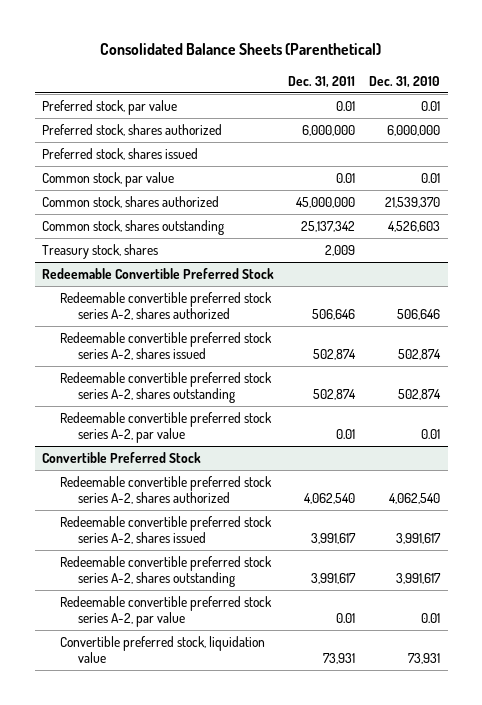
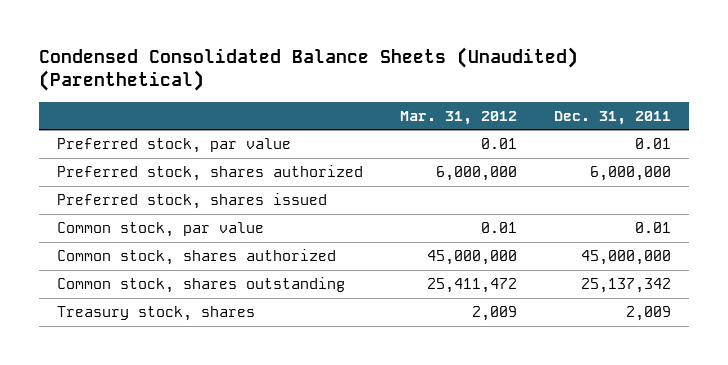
- Consolidated Balance Sheets (Parenthetical)
+ Condensed Consolidated Balance Sheets (Unaudited) (Parenthetical)
- | Dec. 31, 2011 | Dec. 31, 2010
+ | Mar. 31, 2012 | Dec. 31, 2011
- Redeemable Convertible Preferred Stock
- Redeemable convertible preferred stock series A-2, shares authorized | 506,646 | 506,646
- Redeemable convertible preferred stock series A-2, shares issued | 502,874 | 502,874
- Redeemable convertible preferred stock series A-2, shares outstanding | 502,874 | 502,874
- Redeemable convertible preferred stock series A-2, par value | 0.01 | 0.01
- Convertible Preferred Stock
- Redeemable convertible preferred stock series A-2, shares authorized | 4,062,540 | 4,062,540
- Redeemable convertible preferred stock series A-2, shares issued | 3,991,617 | 3,991,617
- Redeemable convertible preferred stock series A-2, shares outstanding | 3,991,617 | 3,991,617
- Redeemable convertible preferred stock series A-2, par value | 0.01 | 0.01
- Convertible preferred stock, liquidation value | 73,931 | 73,931

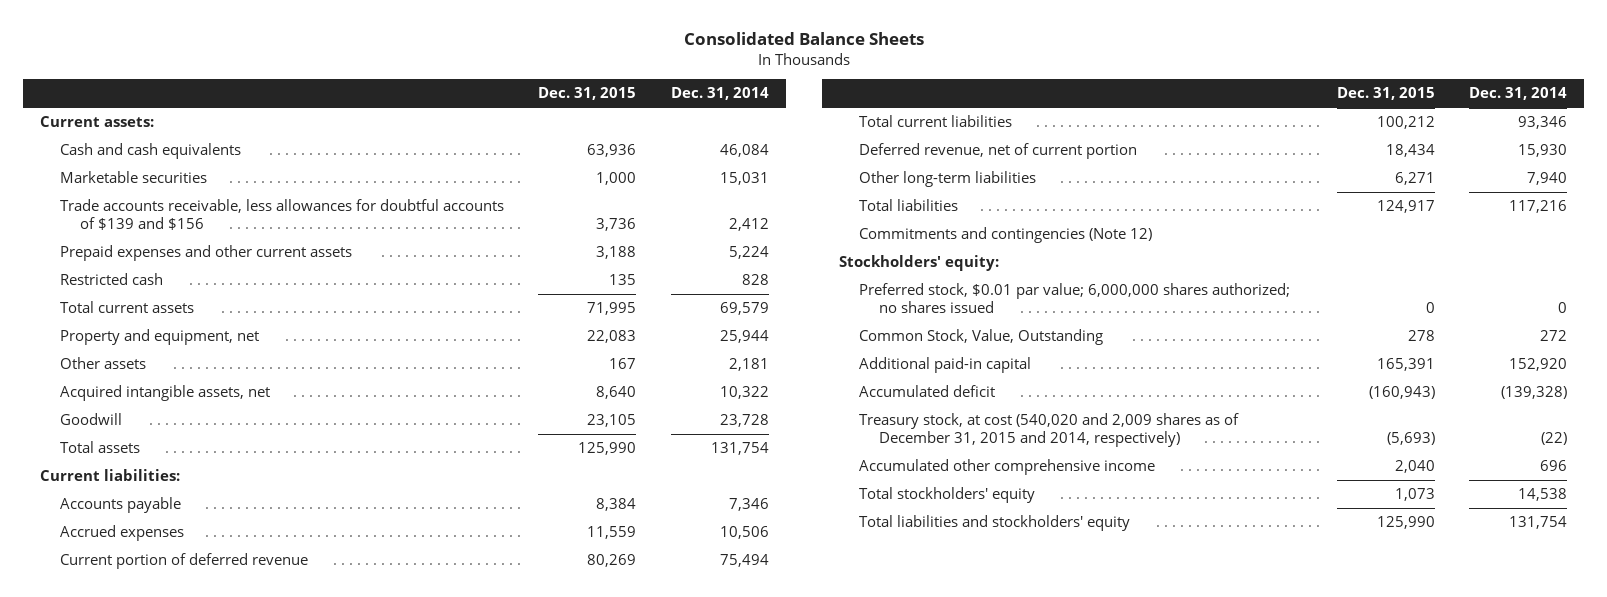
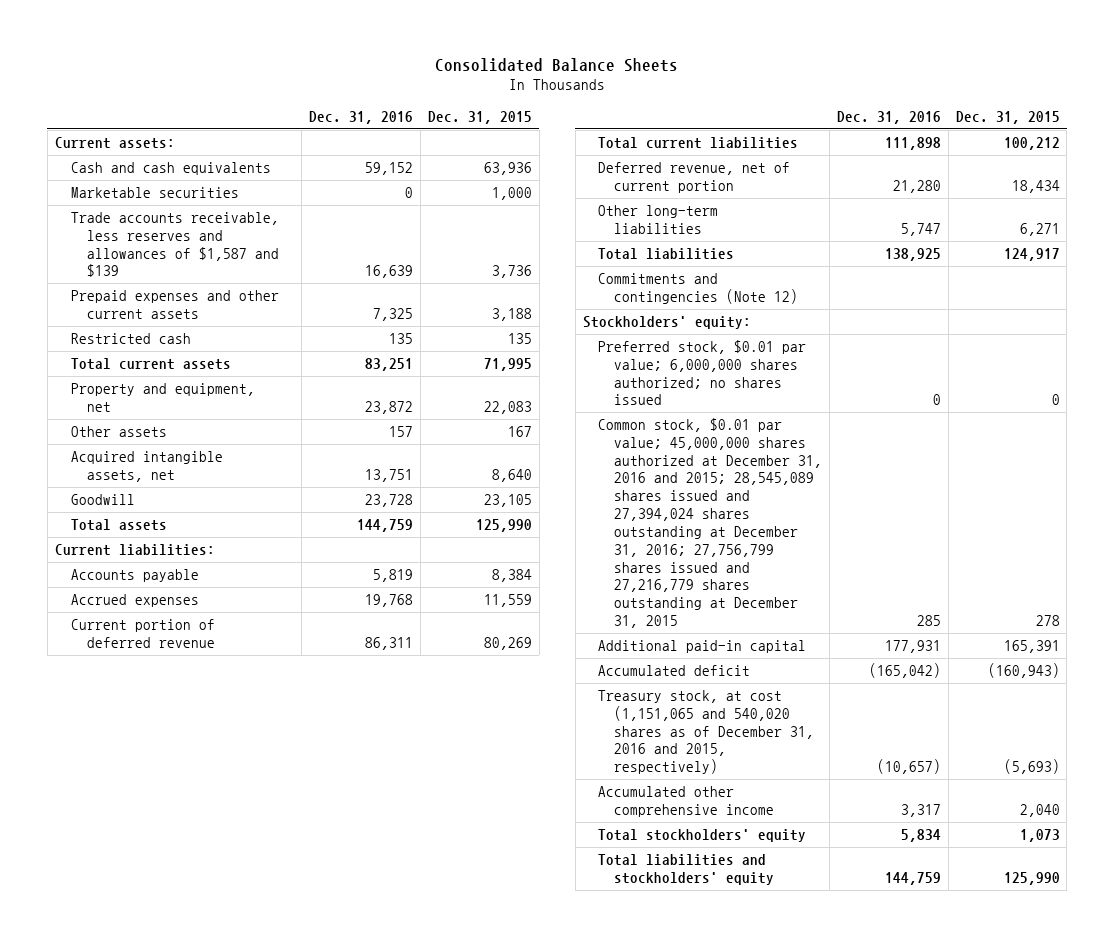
- | Dec. 31, 2015 | Dec. 31, 2014
+ | Dec. 31, 2016 | Dec. 31, 2015
- Trade accounts receivable, less allowances for doubtful accounts of $139 and $156 | 3,736 | 2,412
+ Trade accounts receivable, less reserves and allowances of $1,587 and $139 | 16,639 | 3,736
- Common Stock, Value, Outstanding | 278 | 272
+ Common stock, $0.01 par value; 45,000,000 shares authorized at December 31, 2016 and 2015; 28,545,089 shares issued and 27,394,024 shares outstanding at December 31, 2016; 27,756,799 shares issued and 27,216,779 shares outstanding at December 31, 2015 | 285 | 278
- Treasury stock, at cost (540,020 and 2,009 shares as of December 31, 2015 and 2014, respectively) | (5,693) | (22)
+ Treasury stock, at cost (1,151,065 and 540,020 shares as of December 31, 2016 and 2015, respectively) | (10,657) | (5,693)

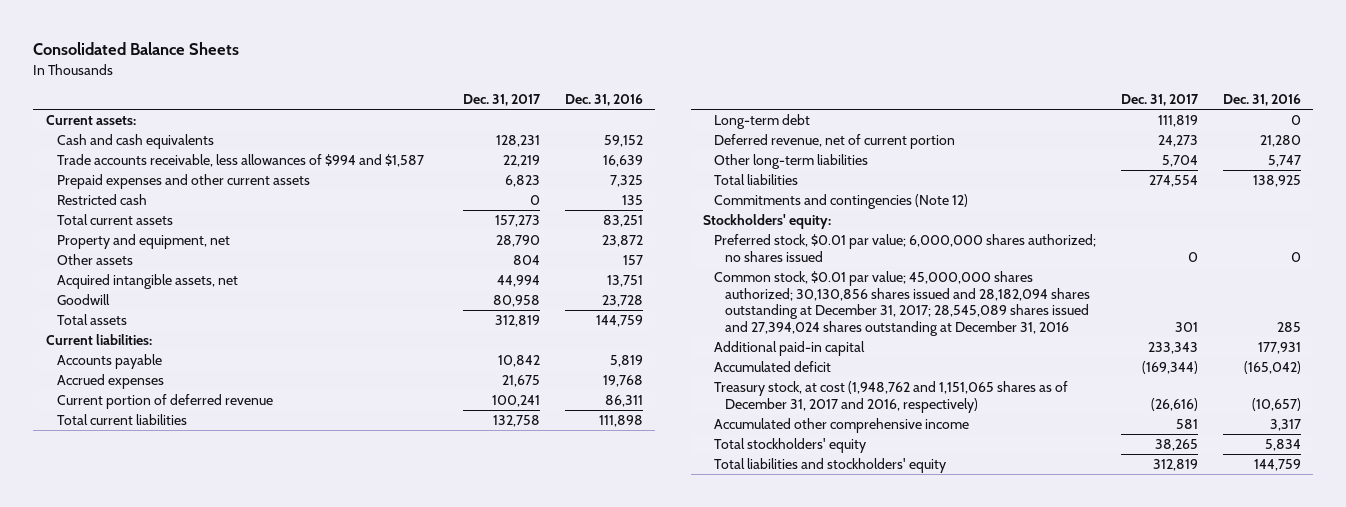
- | Dec. 31, 2016 | Dec. 31, 2015
+ | Dec. 31, 2017 | Dec. 31, 2016
- Marketable securities | 0 | 1,000
- Trade accounts receivable, less reserves and allowances of $1,587 and $139 | 16,639 | 3,736
+ Trade accounts receivable, less allowances of $994 and $1,587 | 22,219 | 16,639
+ Long-term debt | 111,819 | 0
- Common stock, $0.01 par value; 45,000,000 shares authorized at December 31, 2016 and 2015; 28,545,089 shares issued and 27,394,024 shares outstanding at December 31, 2016; 27,756,799 shares issued and 27,216,779 shares outstanding at December 31, 2015 | 285 | 278
+ Common stock, $0.01 par value; 45,000,000 shares authorized; 30,130,856 shares issued and 28,182,094 shares outstanding at December 31, 2017; 28,545,089 shares issued and 27,394,024 shares outstanding at December 31, 2016 | 301 | 285
- Treasury stock, at cost (1,151,065 and 540,020 shares as of December 31, 2016 and 2015, respectively) | (10,657) | (5,693)
+ Treasury stock, at cost (1,948,762 and 1,151,065 shares as of December 31, 2017 and 2016, respectively) | (26,616) | (10,657)

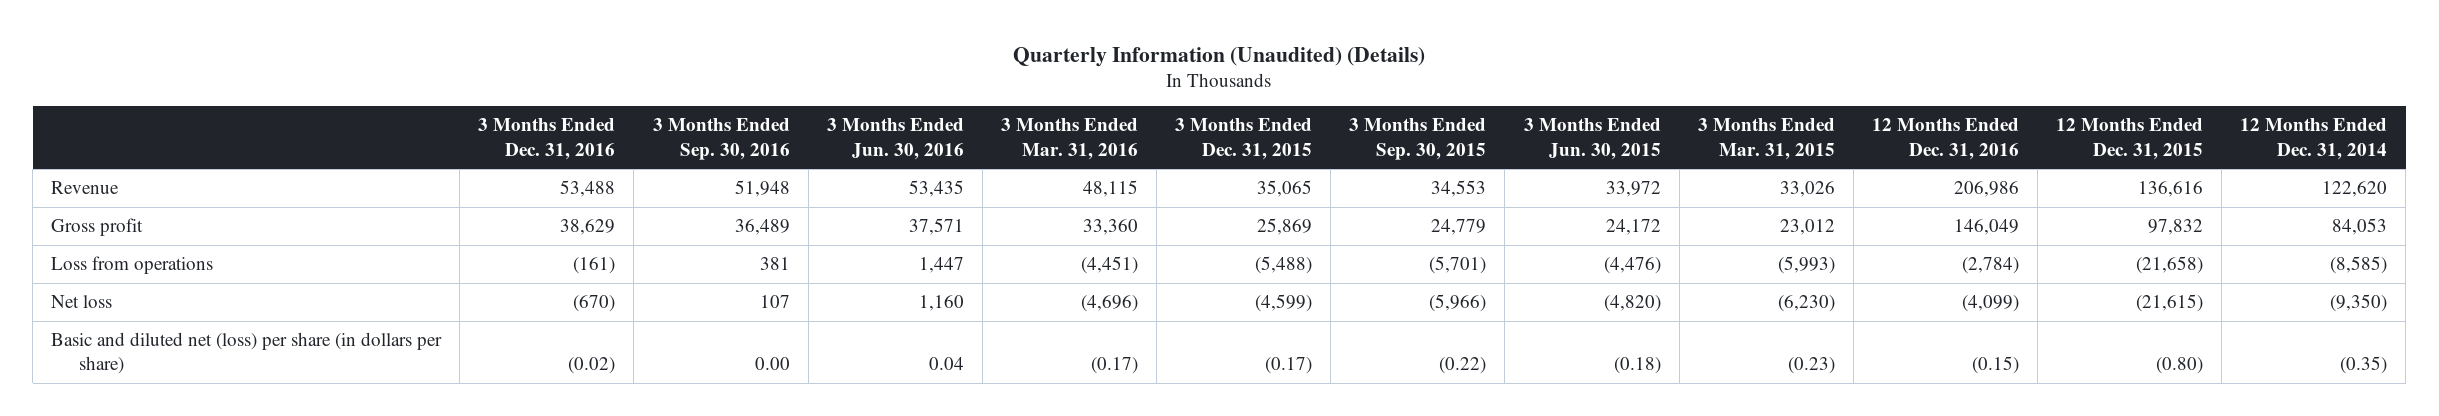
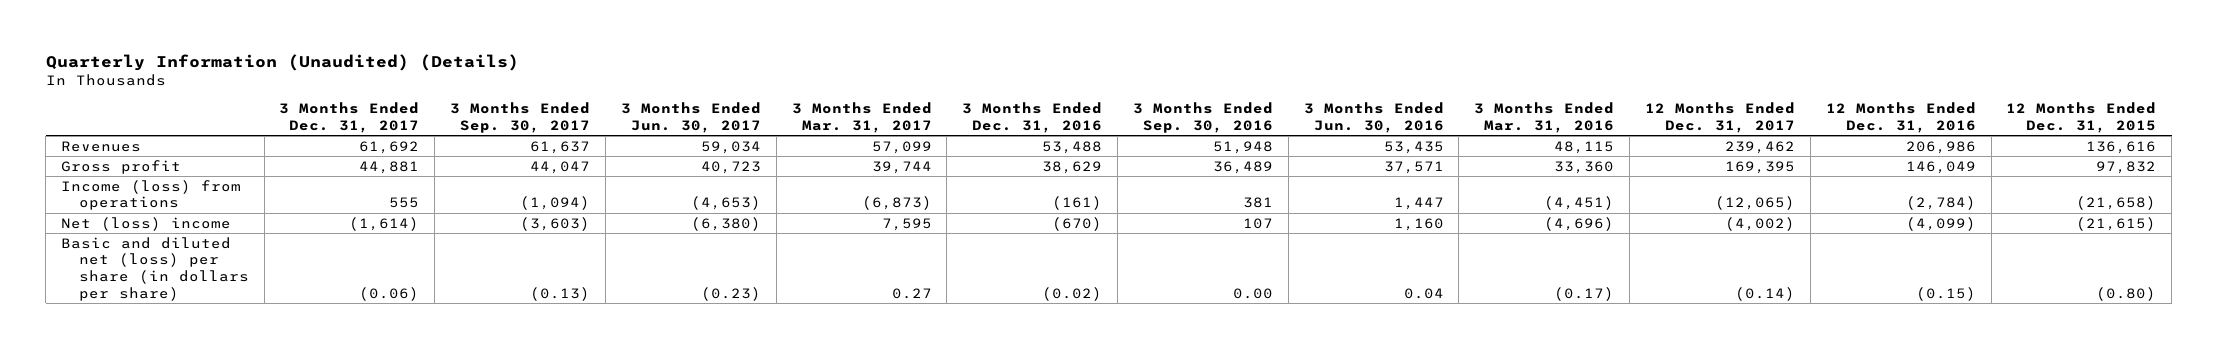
- | 3 Months Ended Dec. 31, 2016 | 3 Months Ended Sep. 30, 2016 | 3 Months Ended Jun. 30, 2016 | 3 Months Ended Mar. 31, 2016 | 3 Months Ended Dec. 31, 2015 | 3 Months Ended Sep. 30, 2015 | 3 Months Ended Jun. 30, 2015 | 3 Months Ended Mar. 31, 2015 | 12 Months Ended Dec. 31, 2016 | 12 Months Ended Dec. 31, 2015 | 12 Months Ended Dec. 31, 2014
+ | 3 Months Ended Dec. 31, 2017 | 3 Months Ended Sep. 30, 2017 | 3 Months Ended Jun. 30, 2017 | 3 Months Ended Mar. 31, 2017 | 3 Months Ended Dec. 31, 2016 | 3 Months Ended Sep. 30, 2016 | 3 Months Ended Jun. 30, 2016 | 3 Months Ended Mar. 31, 2016 | 12 Months Ended Dec. 31, 2017 | 12 Months Ended Dec. 31, 2016 | 12 Months Ended Dec. 31, 2015
- Revenue | 53,488 | 51,948 | 53,435 | 48,115 | 35,065 | 34,553 | 33,972 | 33,026 | 206,986 | 136,616 | 122,620
+ Revenues | 61,692 | 61,637 | 59,034 | 57,099 | 53,488 | 51,948 | 53,435 | 48,115 | 239,462 | 206,986 | 136,616
- Loss from operations | (161) | 381 | 1,447 | (4,451) | (5,488) | (5,701) | (4,476) | (5,993) | (2,784) | (21,658) | (8,585)
- Net loss | (670) | 107 | 1,160 | (4,696) | (4,599) | (5,966) | (4,820) | (6,230) | (4,099) | (21,615) | (9,350)
+ Income (loss) from operations | 555 | (1,094) | (4,653) | (6,873) | (161) | 381 | 1,447 | (4,451) | (12,065) | (2,784) | (21,658)
+ Net (loss) income | (1,614) | (3,603) | (6,380) | 7,595 | (670) | 107 | 1,160 | (4,696) | (4,002) | (4,099) | (21,615)

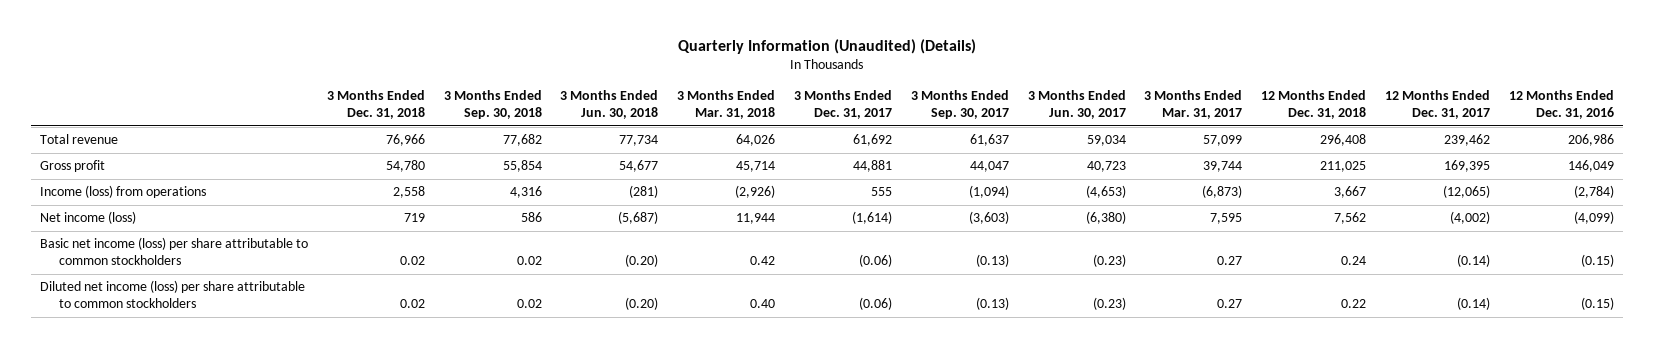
- | 3 Months Ended Dec. 31, 2017 | 3 Months Ended Sep. 30, 2017 | 3 Months Ended Jun. 30, 2017 | 3 Months Ended Mar. 31, 2017 | 3 Months Ended Dec. 31, 2016 | 3 Months Ended Sep. 30, 2016 | 3 Months Ended Jun. 30, 2016 | 3 Months Ended Mar. 31, 2016 | 12 Months Ended Dec. 31, 2017 | 12 Months Ended Dec. 31, 2016 | 12 Months Ended Dec. 31, 2015
+ | 3 Months Ended Dec. 31, 2018 | 3 Months Ended Sep. 30, 2018 | 3 Months Ended Jun. 30, 2018 | 3 Months Ended Mar. 31, 2018 | 3 Months Ended Dec. 31, 2017 | 3 Months Ended Sep. 30, 2017 | 3 Months Ended Jun. 30, 2017 | 3 Months Ended Mar. 31, 2017 | 12 Months Ended Dec. 31, 2018 | 12 Months Ended Dec. 31, 2017 | 12 Months Ended Dec. 31, 2016
- Revenues | 61,692 | 61,637 | 59,034 | 57,099 | 53,488 | 51,948 | 53,435 | 48,115 | 239,462 | 206,986 | 136,616
+ Total revenue | 76,966 | 77,682 | 77,734 | 64,026 | 61,692 | 61,637 | 59,034 | 57,099 | 296,408 | 239,462 | 206,986
- Net (loss) income | (1,614) | (3,603) | (6,380) | 7,595 | (670) | 107 | 1,160 | (4,696) | (4,002) | (4,099) | (21,615)
- Basic and diluted net (loss) per share (in dollars per share) | (0.06) | (0.13) | (0.23) | 0.27 | (0.02) | 0.00 | 0.04 | (0.17) | (0.14) | (0.15) | (0.80)
+ Net income (loss) | 719 | 586 | (5,687) | 11,944 | (1,614) | (3,603) | (6,380) | 7,595 | 7,562 | (4,002) | (4,099)
+ Basic net income (loss) per share attributable to common stockholders | 0.02 | 0.02 | (0.20) | 0.42 | (0.06) | (0.13) | (0.23) | 0.27 | 0.24 | (0.14) | (0.15)
+ Diluted net income (loss) per share attributable to common stockholders | 0.02 | 0.02 | (0.20) | 0.40 | (0.06) | (0.13) | (0.23) | 0.27 | 0.22 | (0.14) | (0.15)

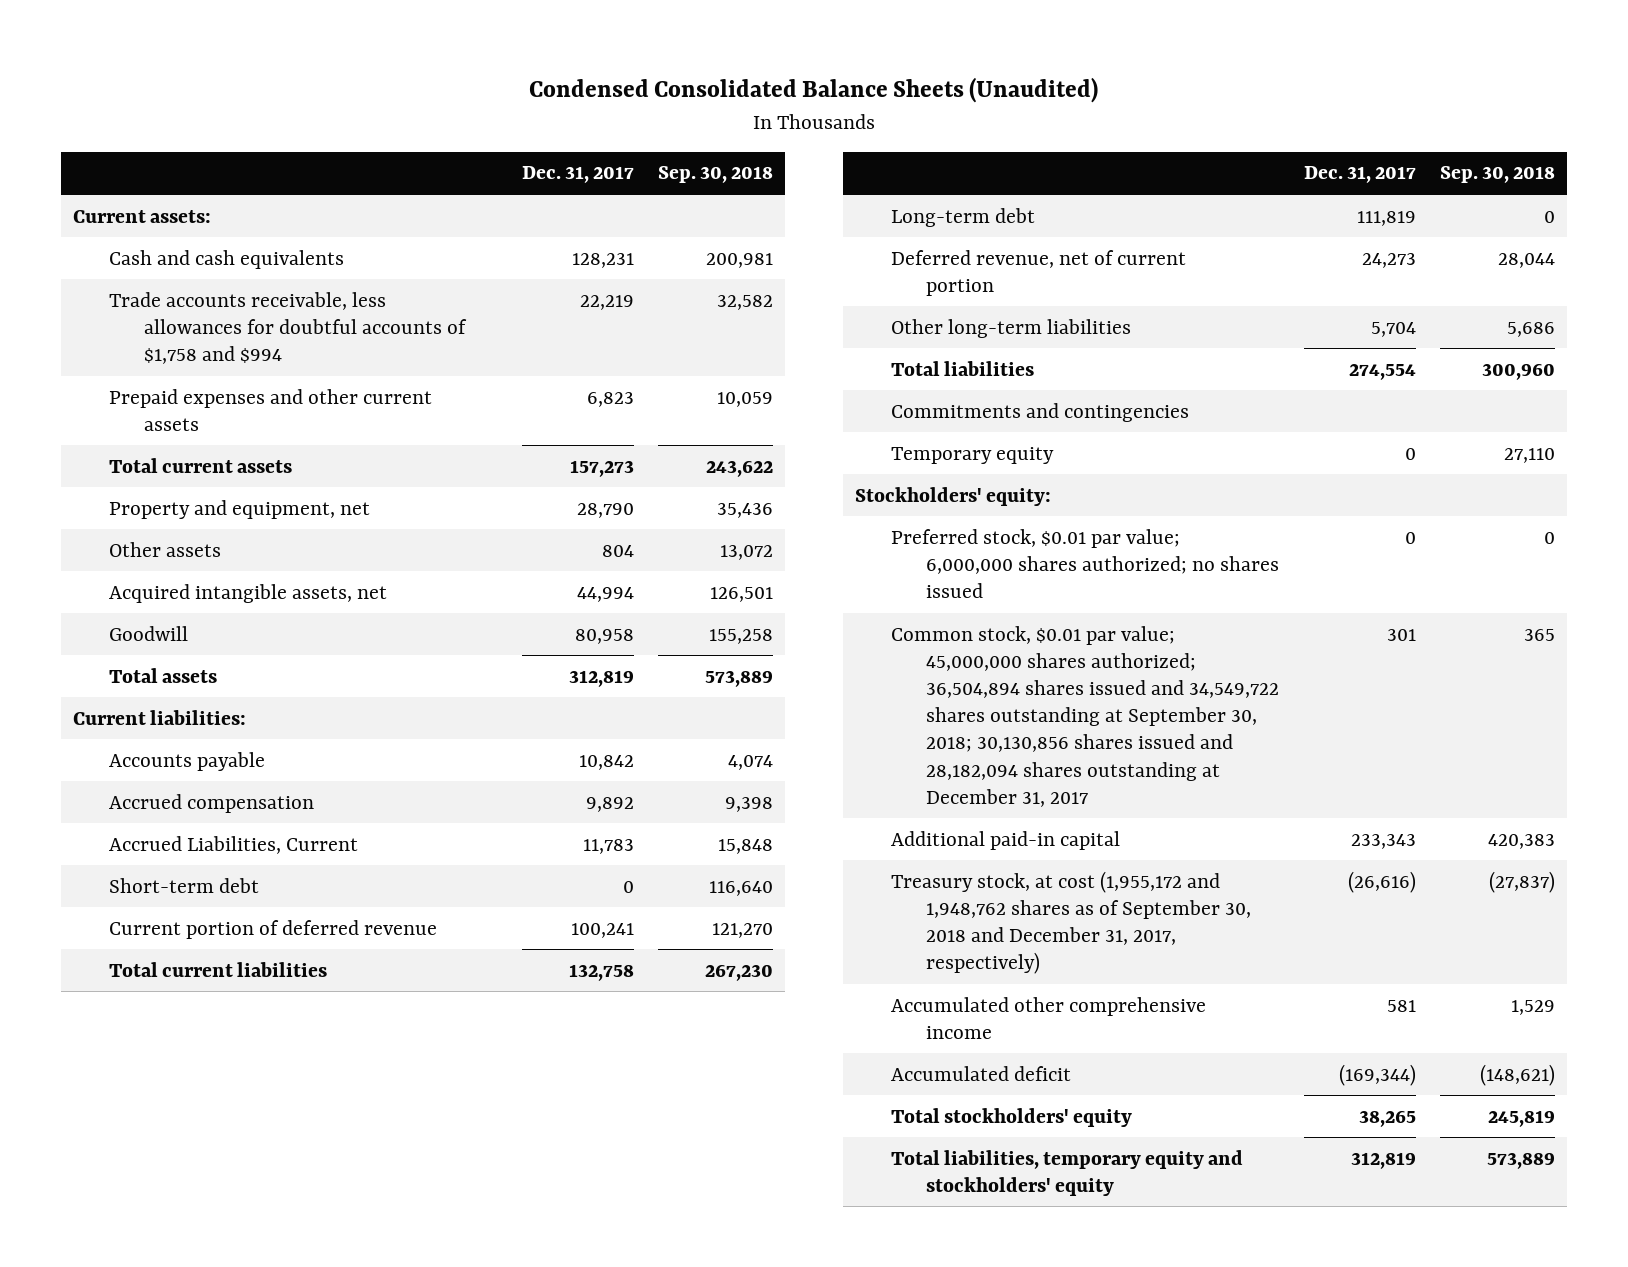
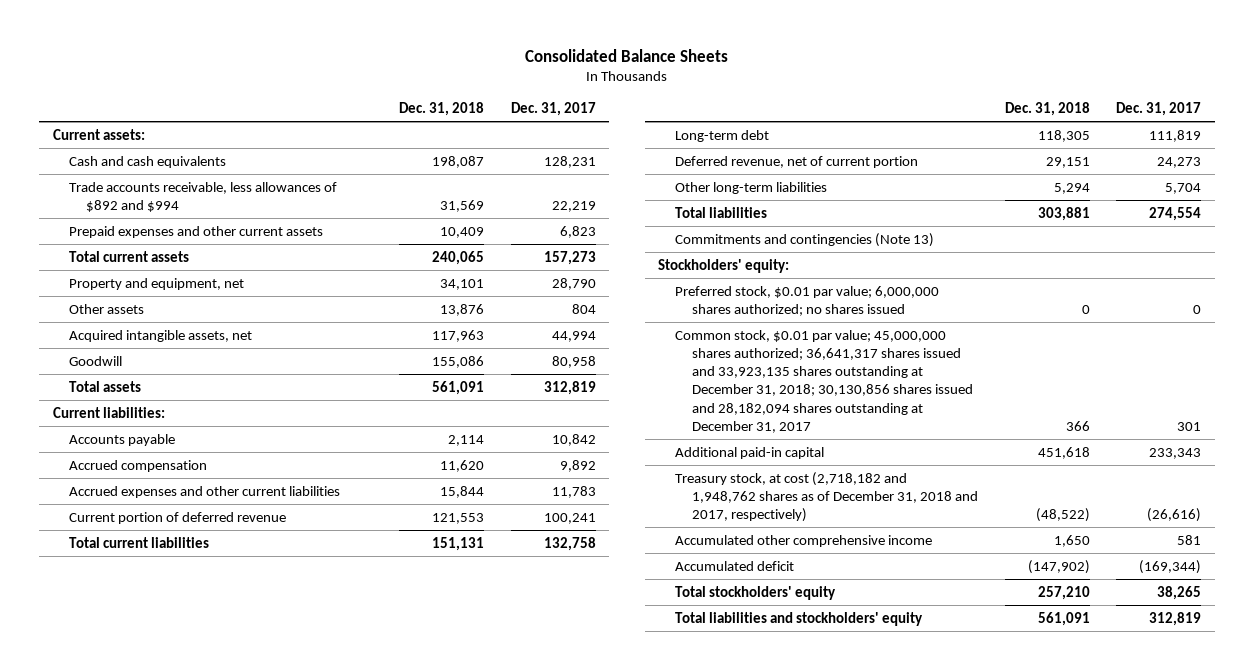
- Condensed Consolidated Balance Sheets (Unaudited)
+ Consolidated Balance Sheets
- | Dec. 31, 2017 | Sep. 30, 2018
+ | Dec. 31, 2018 | Dec. 31, 2017
- Trade accounts receivable, less allowances for doubtful accounts of $1,758 and $994 | 22,219 | 32,582
+ Trade accounts receivable, less allowances of $892 and $994 | 31,569 | 22,219
- Accrued Liabilities, Current | 11,783 | 15,848
- Short-term debt | 0 | 116,640
+ Accrued expenses and other current liabilities | 15,844 | 11,783
- Commitments and contingencies
- Temporary equity | 0 | 27,110
+ Commitments and contingencies (Note 13)
- Common stock, $0.01 par value; 45,000,000 shares authorized; 36,504,894 shares issued and 34,549,722 shares outstanding at September 30, 2018; 30,130,856 shares issued and 28,182,094 shares outstanding at December 31, 2017 | 301 | 365
+ Common stock, $0.01 par value; 45,000,000 shares authorized; 36,641,317 shares issued and 33,923,135 shares outstanding at December 31, 2018; 30,130,856 shares issued and 28,182,094 shares outstanding at December 31, 2017 | 366 | 301
- Treasury stock, at cost (1,955,172 and 1,948,762 shares as of September 30, 2018 and December 31, 2017, respectively) | (26,616) | (27,837)
+ Treasury stock, at cost (2,718,182 and 1,948,762 shares as of December 31, 2018 and 2017, respectively) | (48,522) | (26,616)
- Total liabilities, temporary equity and stockholders' equity | 312,819 | 573,889
+ Total liabilities and stockholders' equity | 561,091 | 312,819

